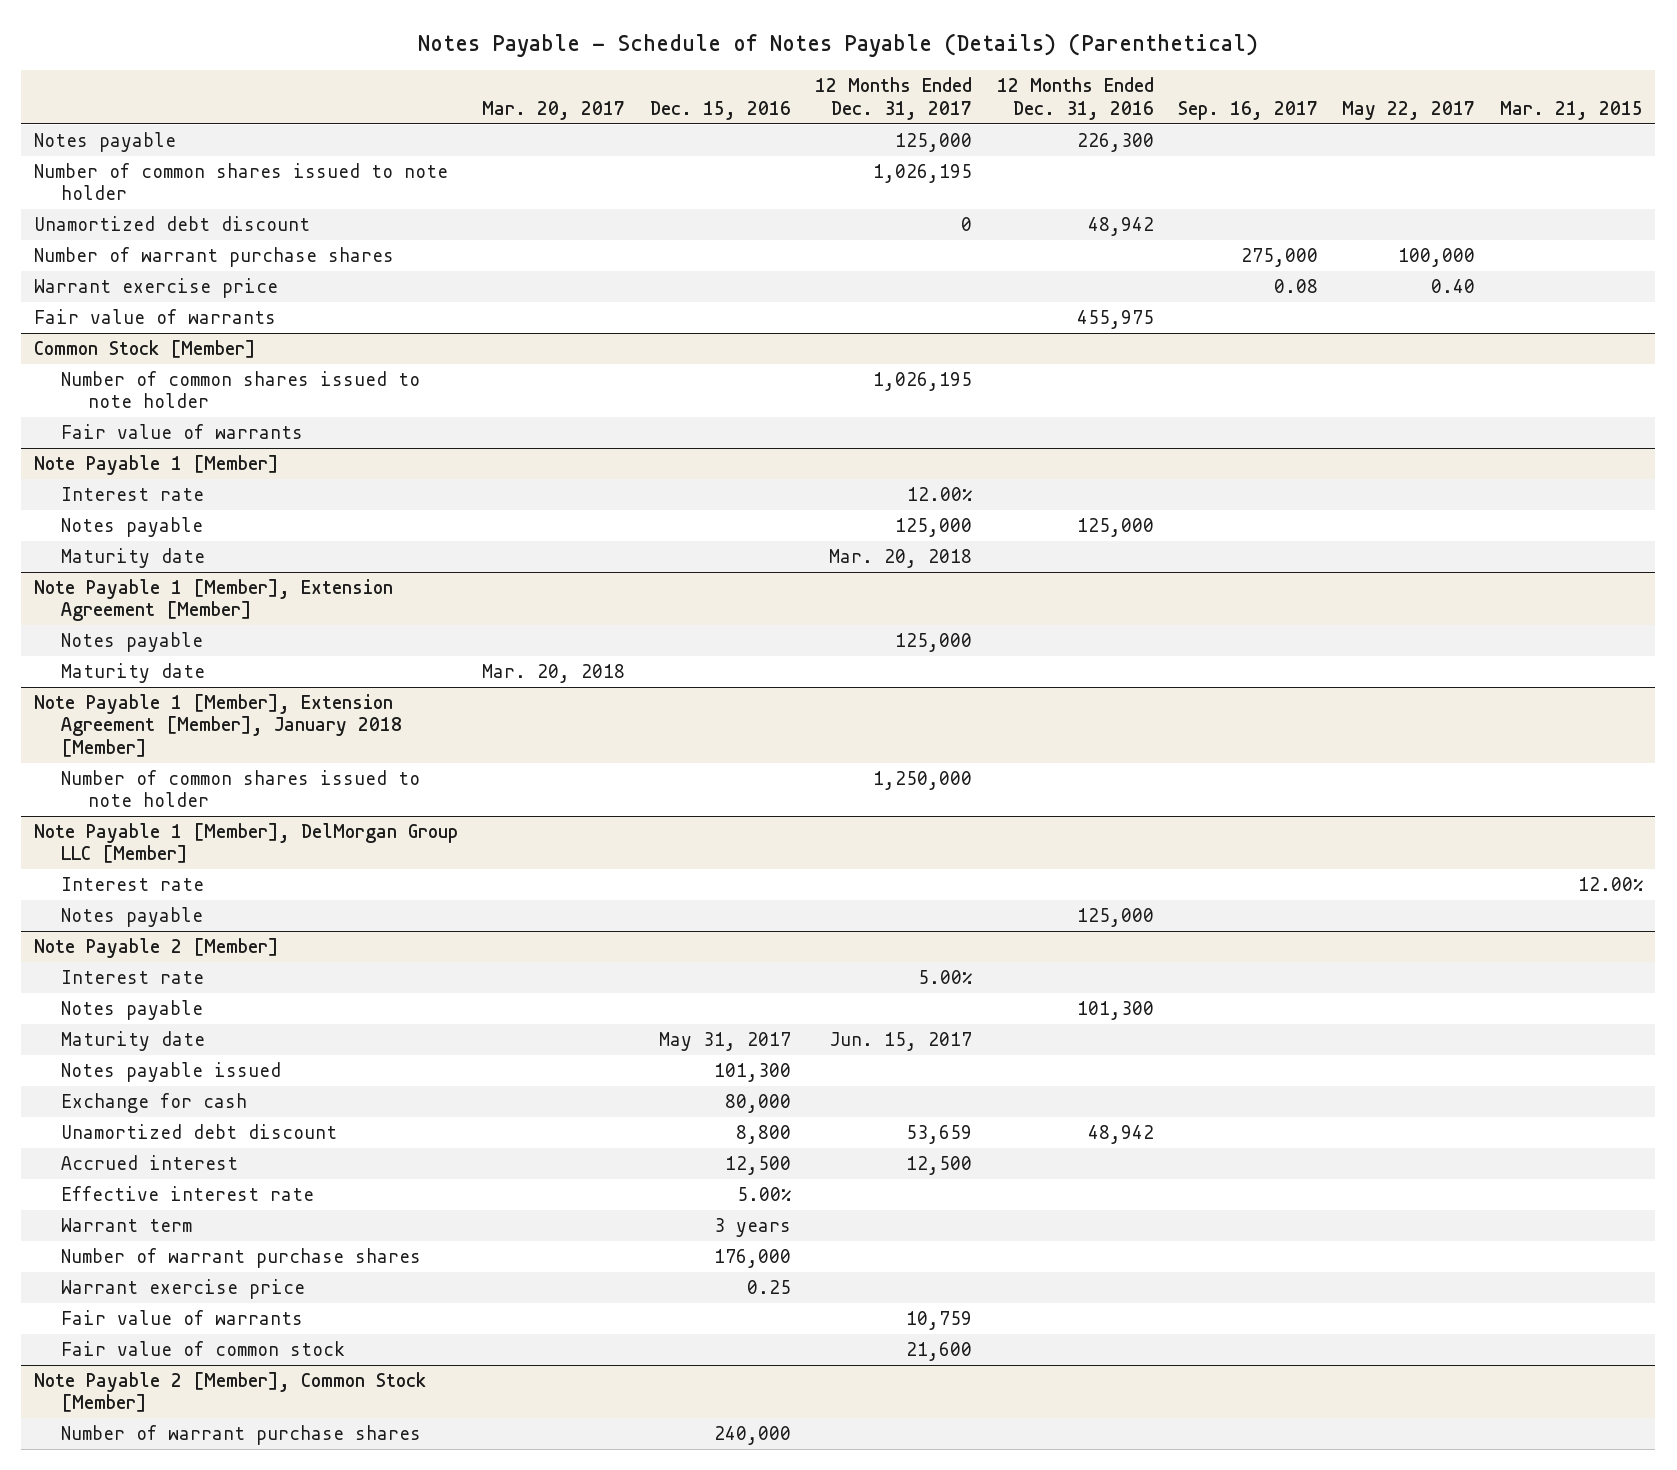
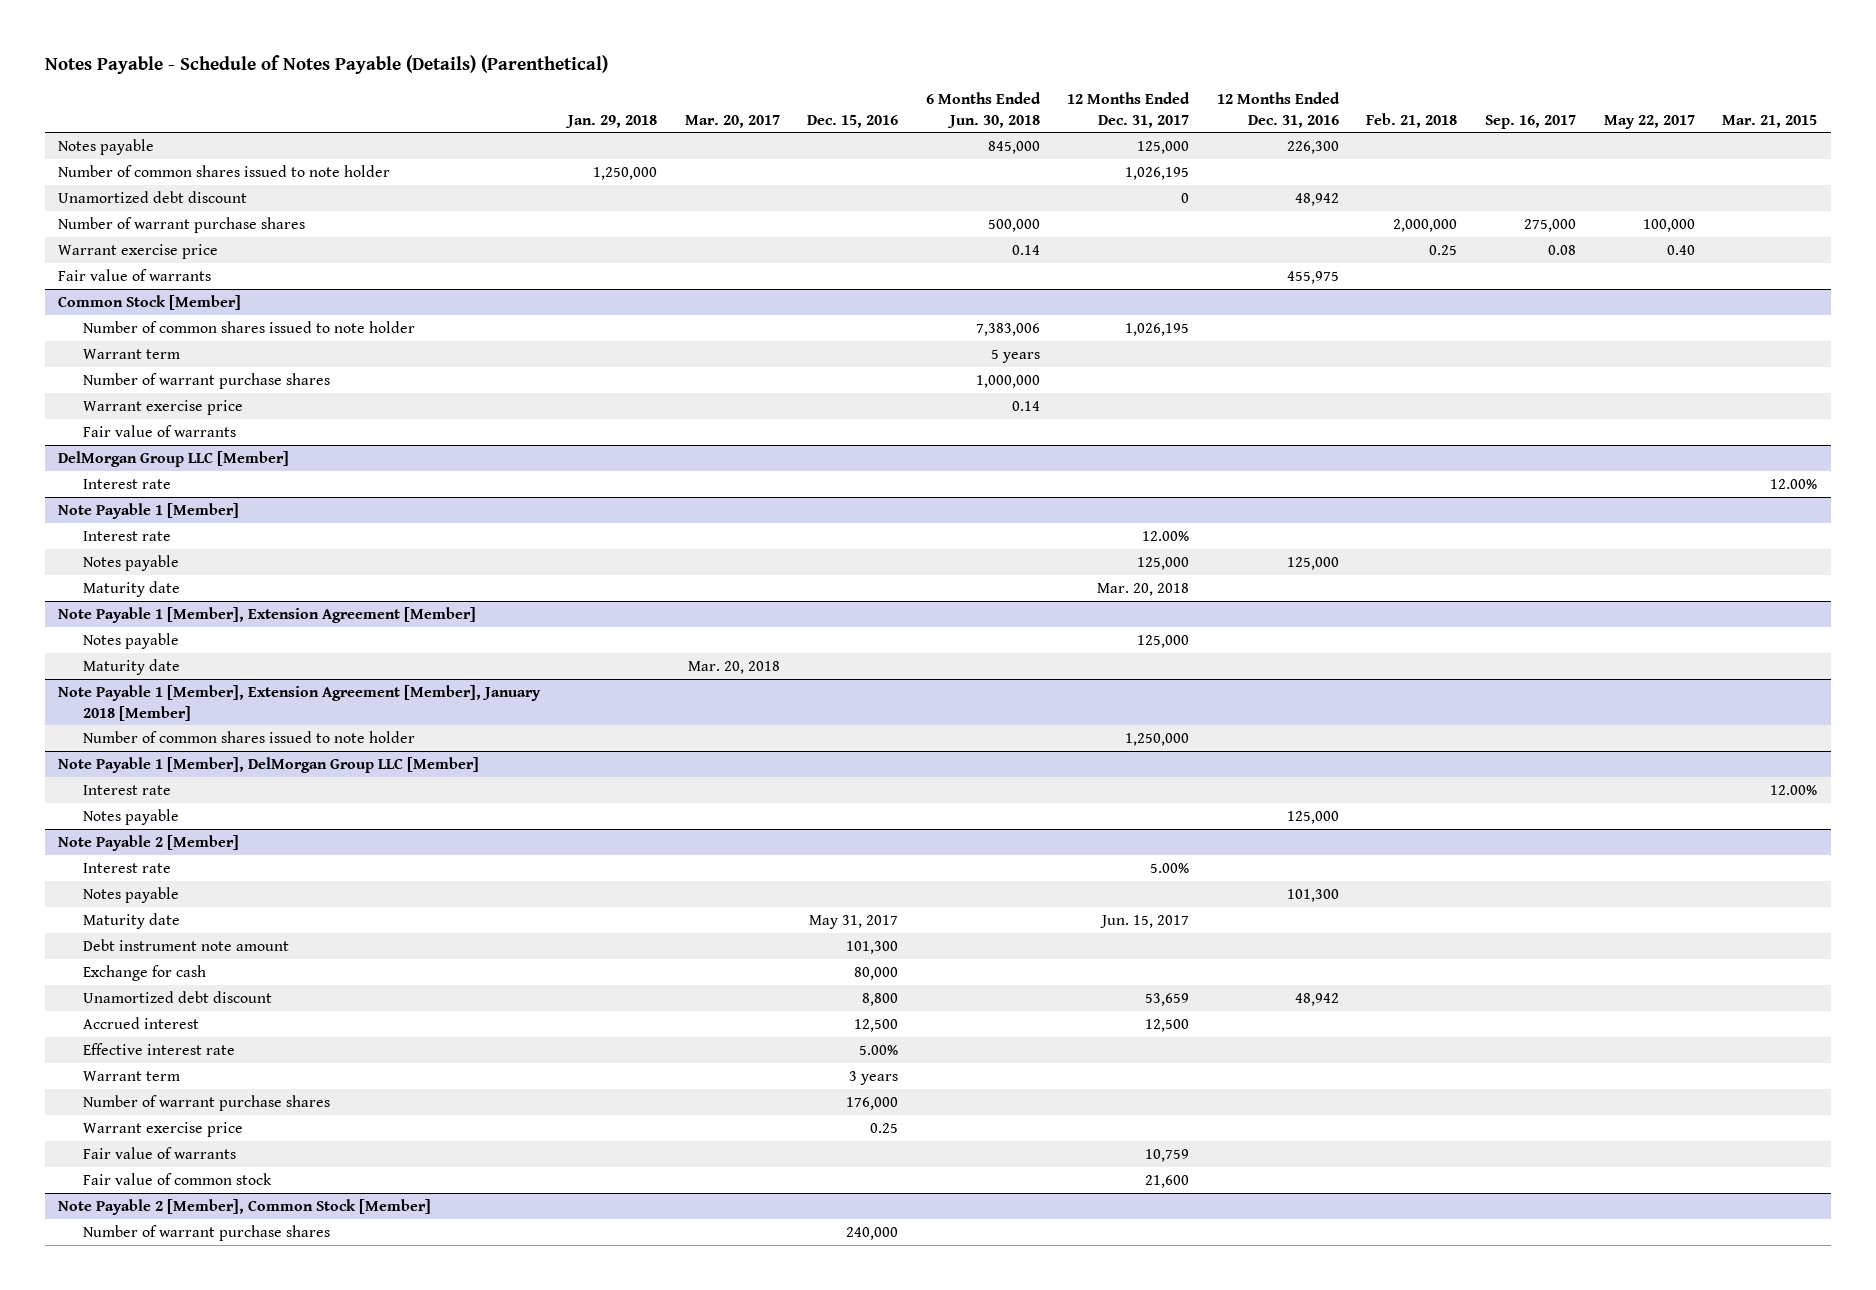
- | Mar. 20, 2017 | Dec. 15, 2016 | 12 Months Ended Dec. 31, 2017 | 12 Months Ended Dec. 31, 2016 | Sep. 16, 2017 | May 22, 2017 | Mar. 21, 2015
+ | Jan. 29, 2018 | Mar. 20, 2017 | Dec. 15, 2016 | 6 Months Ended Jun. 30, 2018 | 12 Months Ended Dec. 31, 2017 | 12 Months Ended Dec. 31, 2016 | Feb. 21, 2018 | Sep. 16, 2017 | May 22, 2017 | Mar. 21, 2015
@ Common Stock [Member]
+ Warrant term | | | | 5 years | | | | | |
+ Number of warrant purchase shares | | | | 1,000,000 | | | | | |
+ Warrant exercise price | | | | 0.14 | | | | | |
+ DelMorgan Group LLC [Member]
+ Interest rate | | | | | | | | | | 12.00%
@ Note Payable 2 [Member]
- Notes payable issued | | 101,300 | | | | |
+ Debt instrument note amount | | | 101,300 | | | | | | |

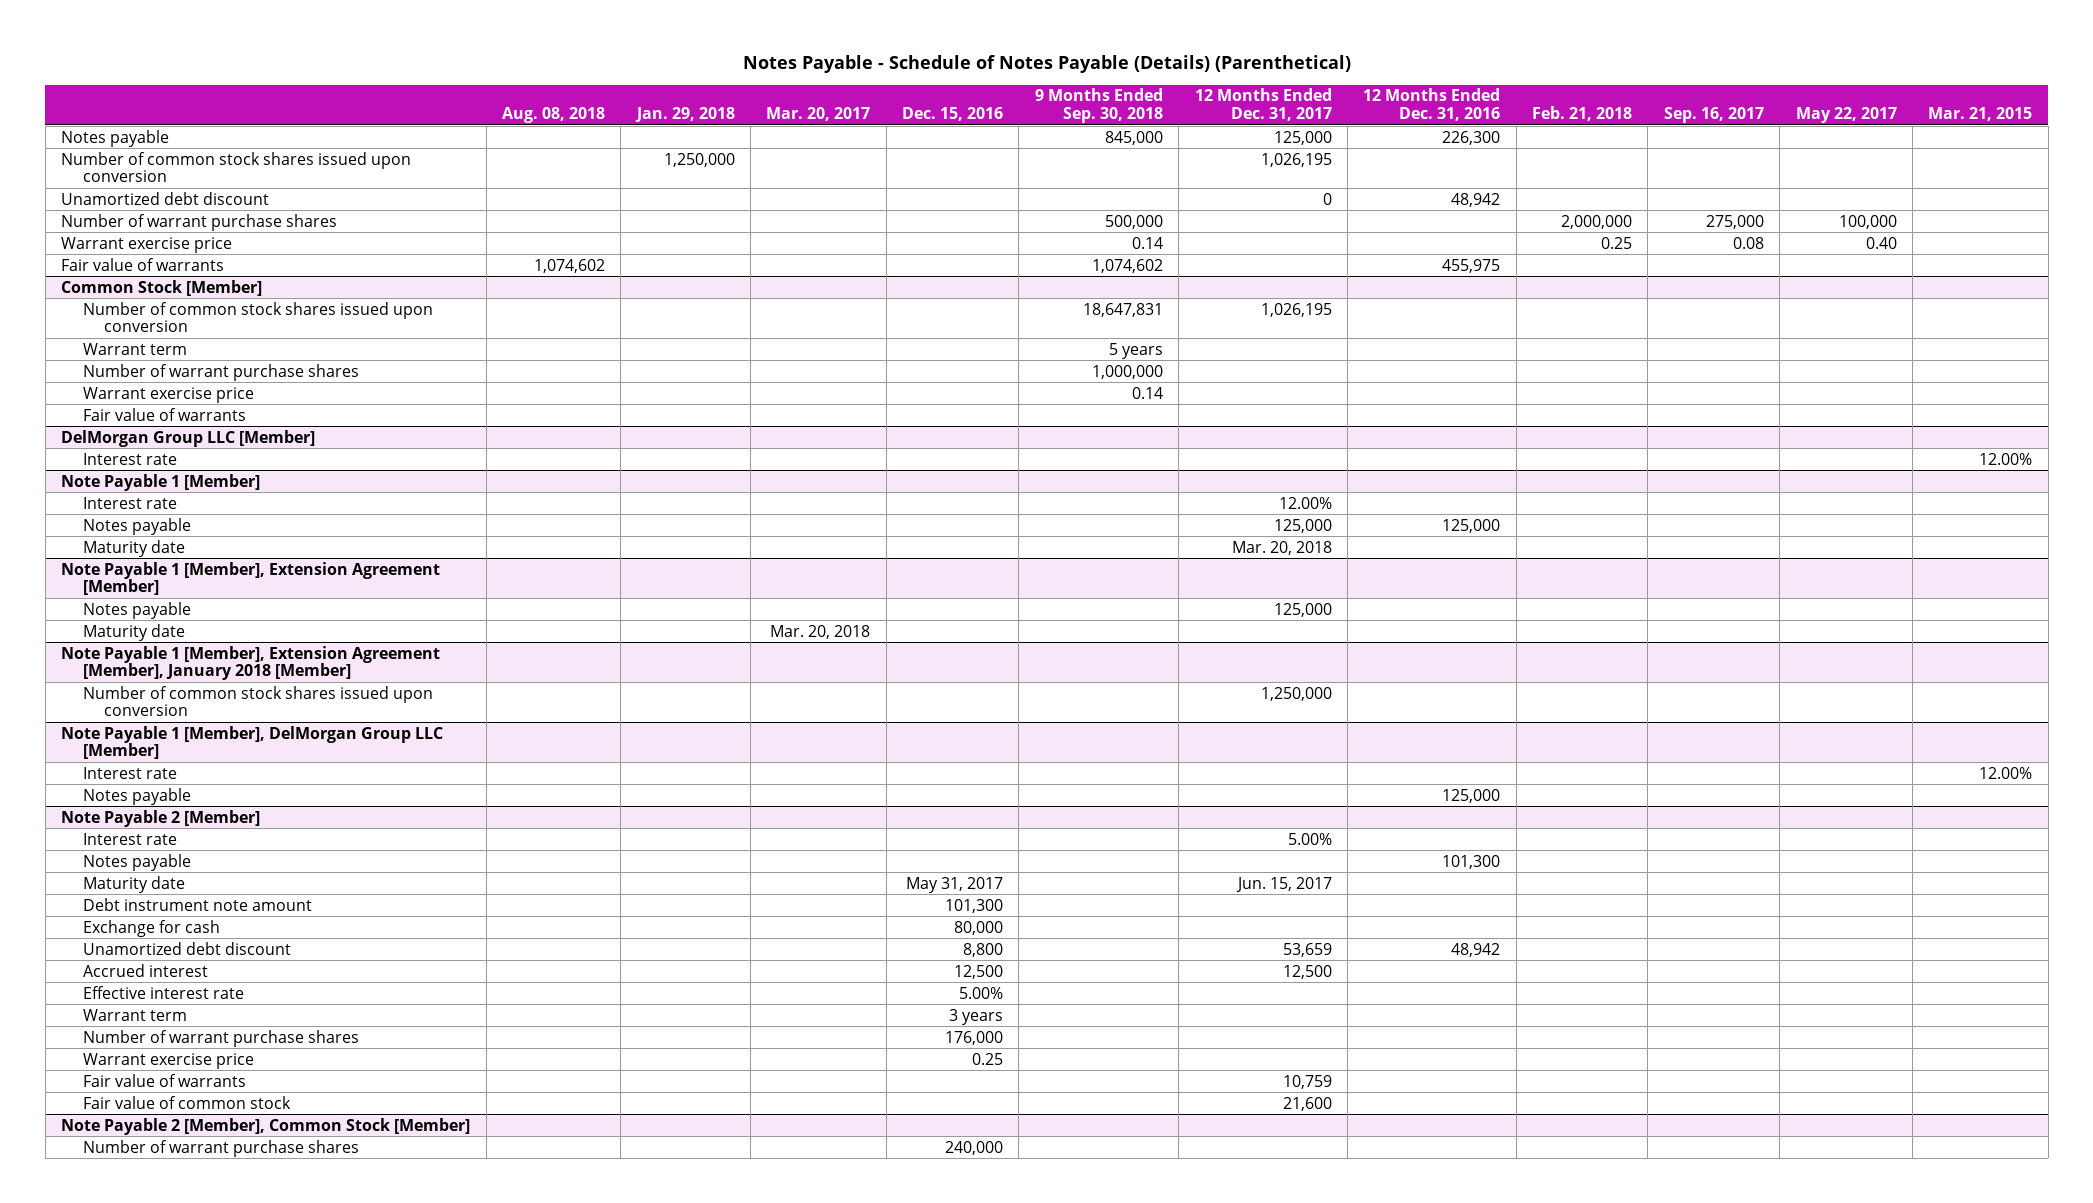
- | Jan. 29, 2018 | Mar. 20, 2017 | Dec. 15, 2016 | 6 Months Ended Jun. 30, 2018 | 12 Months Ended Dec. 31, 2017 | 12 Months Ended Dec. 31, 2016 | Feb. 21, 2018 | Sep. 16, 2017 | May 22, 2017 | Mar. 21, 2015
+ | Aug. 08, 2018 | Jan. 29, 2018 | Mar. 20, 2017 | Dec. 15, 2016 | 9 Months Ended Sep. 30, 2018 | 12 Months Ended Dec. 31, 2017 | 12 Months Ended Dec. 31, 2016 | Feb. 21, 2018 | Sep. 16, 2017 | May 22, 2017 | Mar. 21, 2015
- Number of common shares issued to note holder | 1,250,000 | | | | 1,026,195 | | | | |
+ Number of common stock shares issued upon conversion | | 1,250,000 | | | | 1,026,195 | | | | |
@ Common Stock [Member]
- Number of common shares issued to note holder | | | | 7,383,006 | 1,026,195 | | | | |
+ Number of common stock shares issued upon conversion | | | | | 18,647,831 | 1,026,195 | | | | |
@ Note Payable 1 [Member], Extension Agreement [Member], January 2018 [Member]
- Number of common shares issued to note holder | | | | | 1,250,000 | | | | |
+ Number of common stock shares issued upon conversion | | | | | | 1,250,000 | | | | |

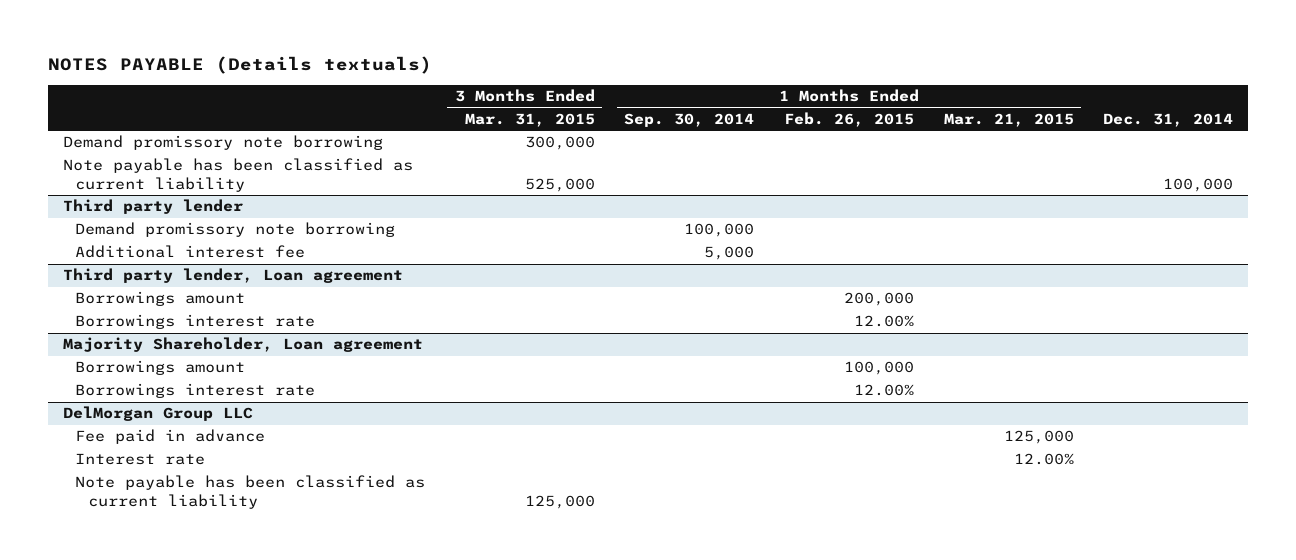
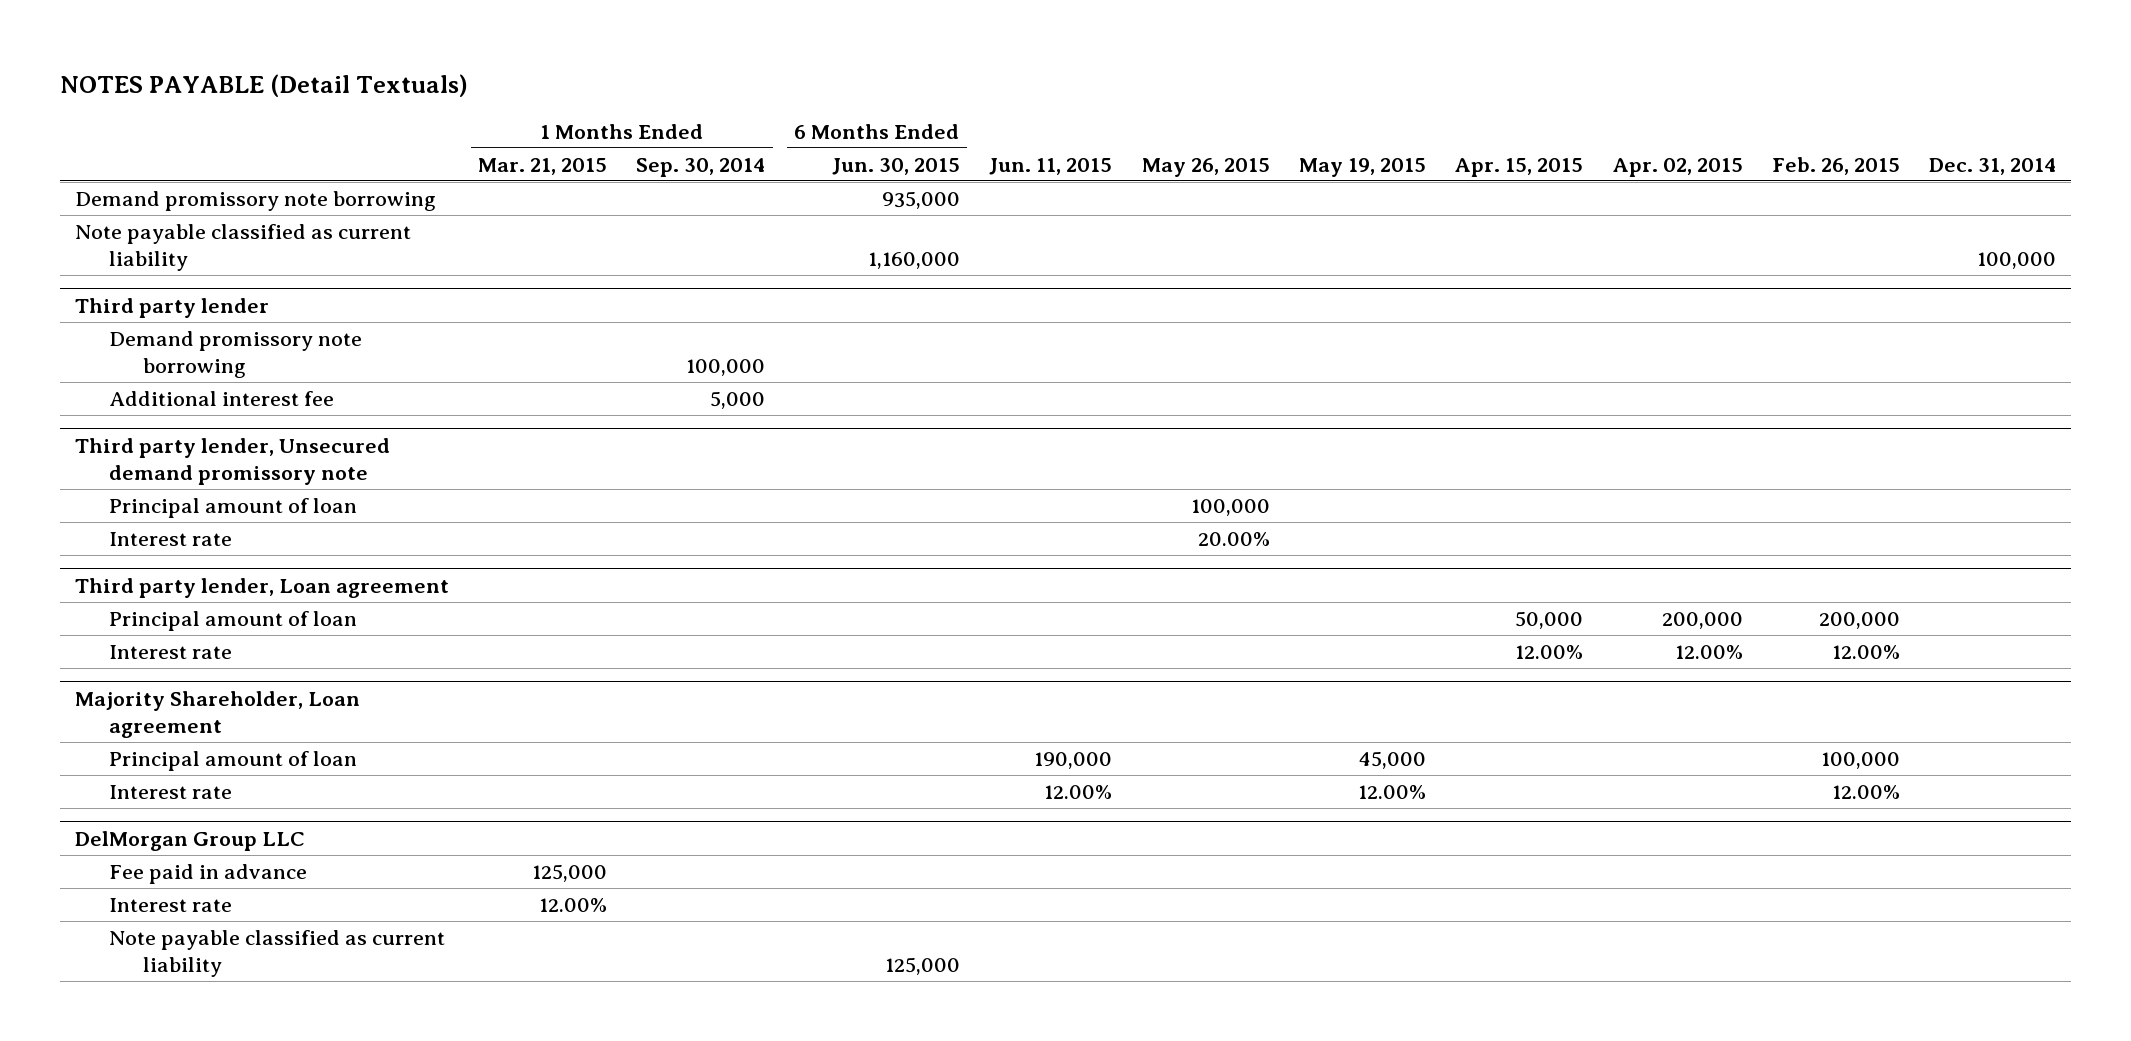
- NOTES PAYABLE (Details textuals)
+ NOTES PAYABLE (Detail Textuals)
- | 3 Months Ended Mar. 31, 2015 | 1 Months Ended Sep. 30, 2014 | 1 Months Ended Feb. 26, 2015 | 1 Months Ended Mar. 21, 2015 | Dec. 31, 2014
+ | 1 Months Ended Mar. 21, 2015 | 1 Months Ended Sep. 30, 2014 | 6 Months Ended Jun. 30, 2015 | Jun. 11, 2015 | May 26, 2015 | May 19, 2015 | Apr. 15, 2015 | Apr. 02, 2015 | Feb. 26, 2015 | Dec. 31, 2014
- Note payable has been classified as current liability | 525,000 | | | | 100,000
+ Note payable classified as current liability | | | 1,160,000 | | | | | | | 100,000
+ Third party lender, Unsecured demand promissory note
+ Principal amount of loan | | | | | 100,000 | | | | |
+ Interest rate | | | | | 20.00% | | | | |
@ Third party lender, Loan agreement
- Borrowings amount | | | 200,000 | |
- Borrowings interest rate | | | 12.00% | |
+ Principal amount of loan | | | | | | | 50,000 | 200,000 | 200,000 |
+ Interest rate | | | | | | | 12.00% | 12.00% | 12.00% |
@ Majority Shareholder, Loan agreement
- Borrowings amount | | | 100,000 | |
- Borrowings interest rate | | | 12.00% | |
+ Principal amount of loan | | | | 190,000 | | 45,000 | | | 100,000 |
+ Interest rate | | | | 12.00% | | 12.00% | | | 12.00% |
@ DelMorgan Group LLC
- Note payable has been classified as current liability | 125,000 | | | |
+ Note payable classified as current liability | | | 125,000 | | | | | | |

